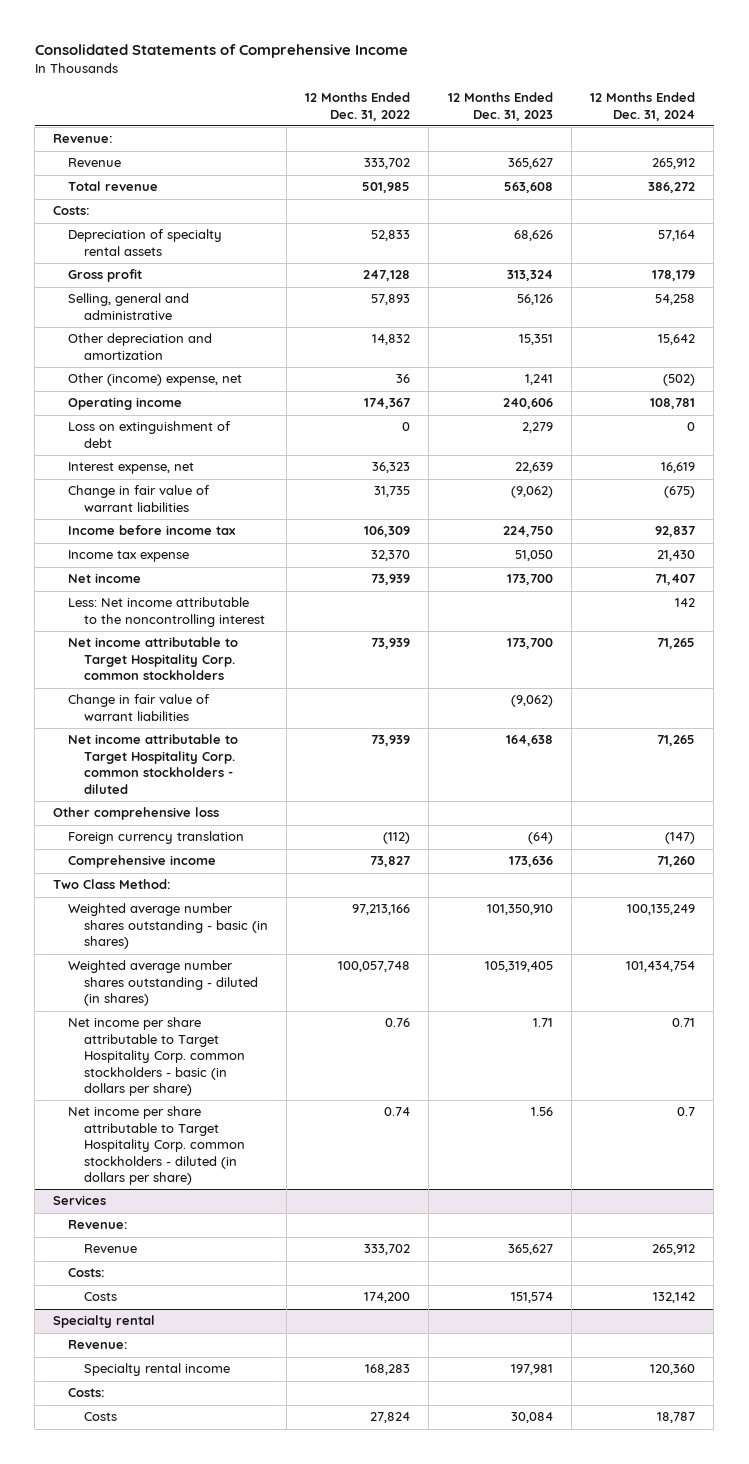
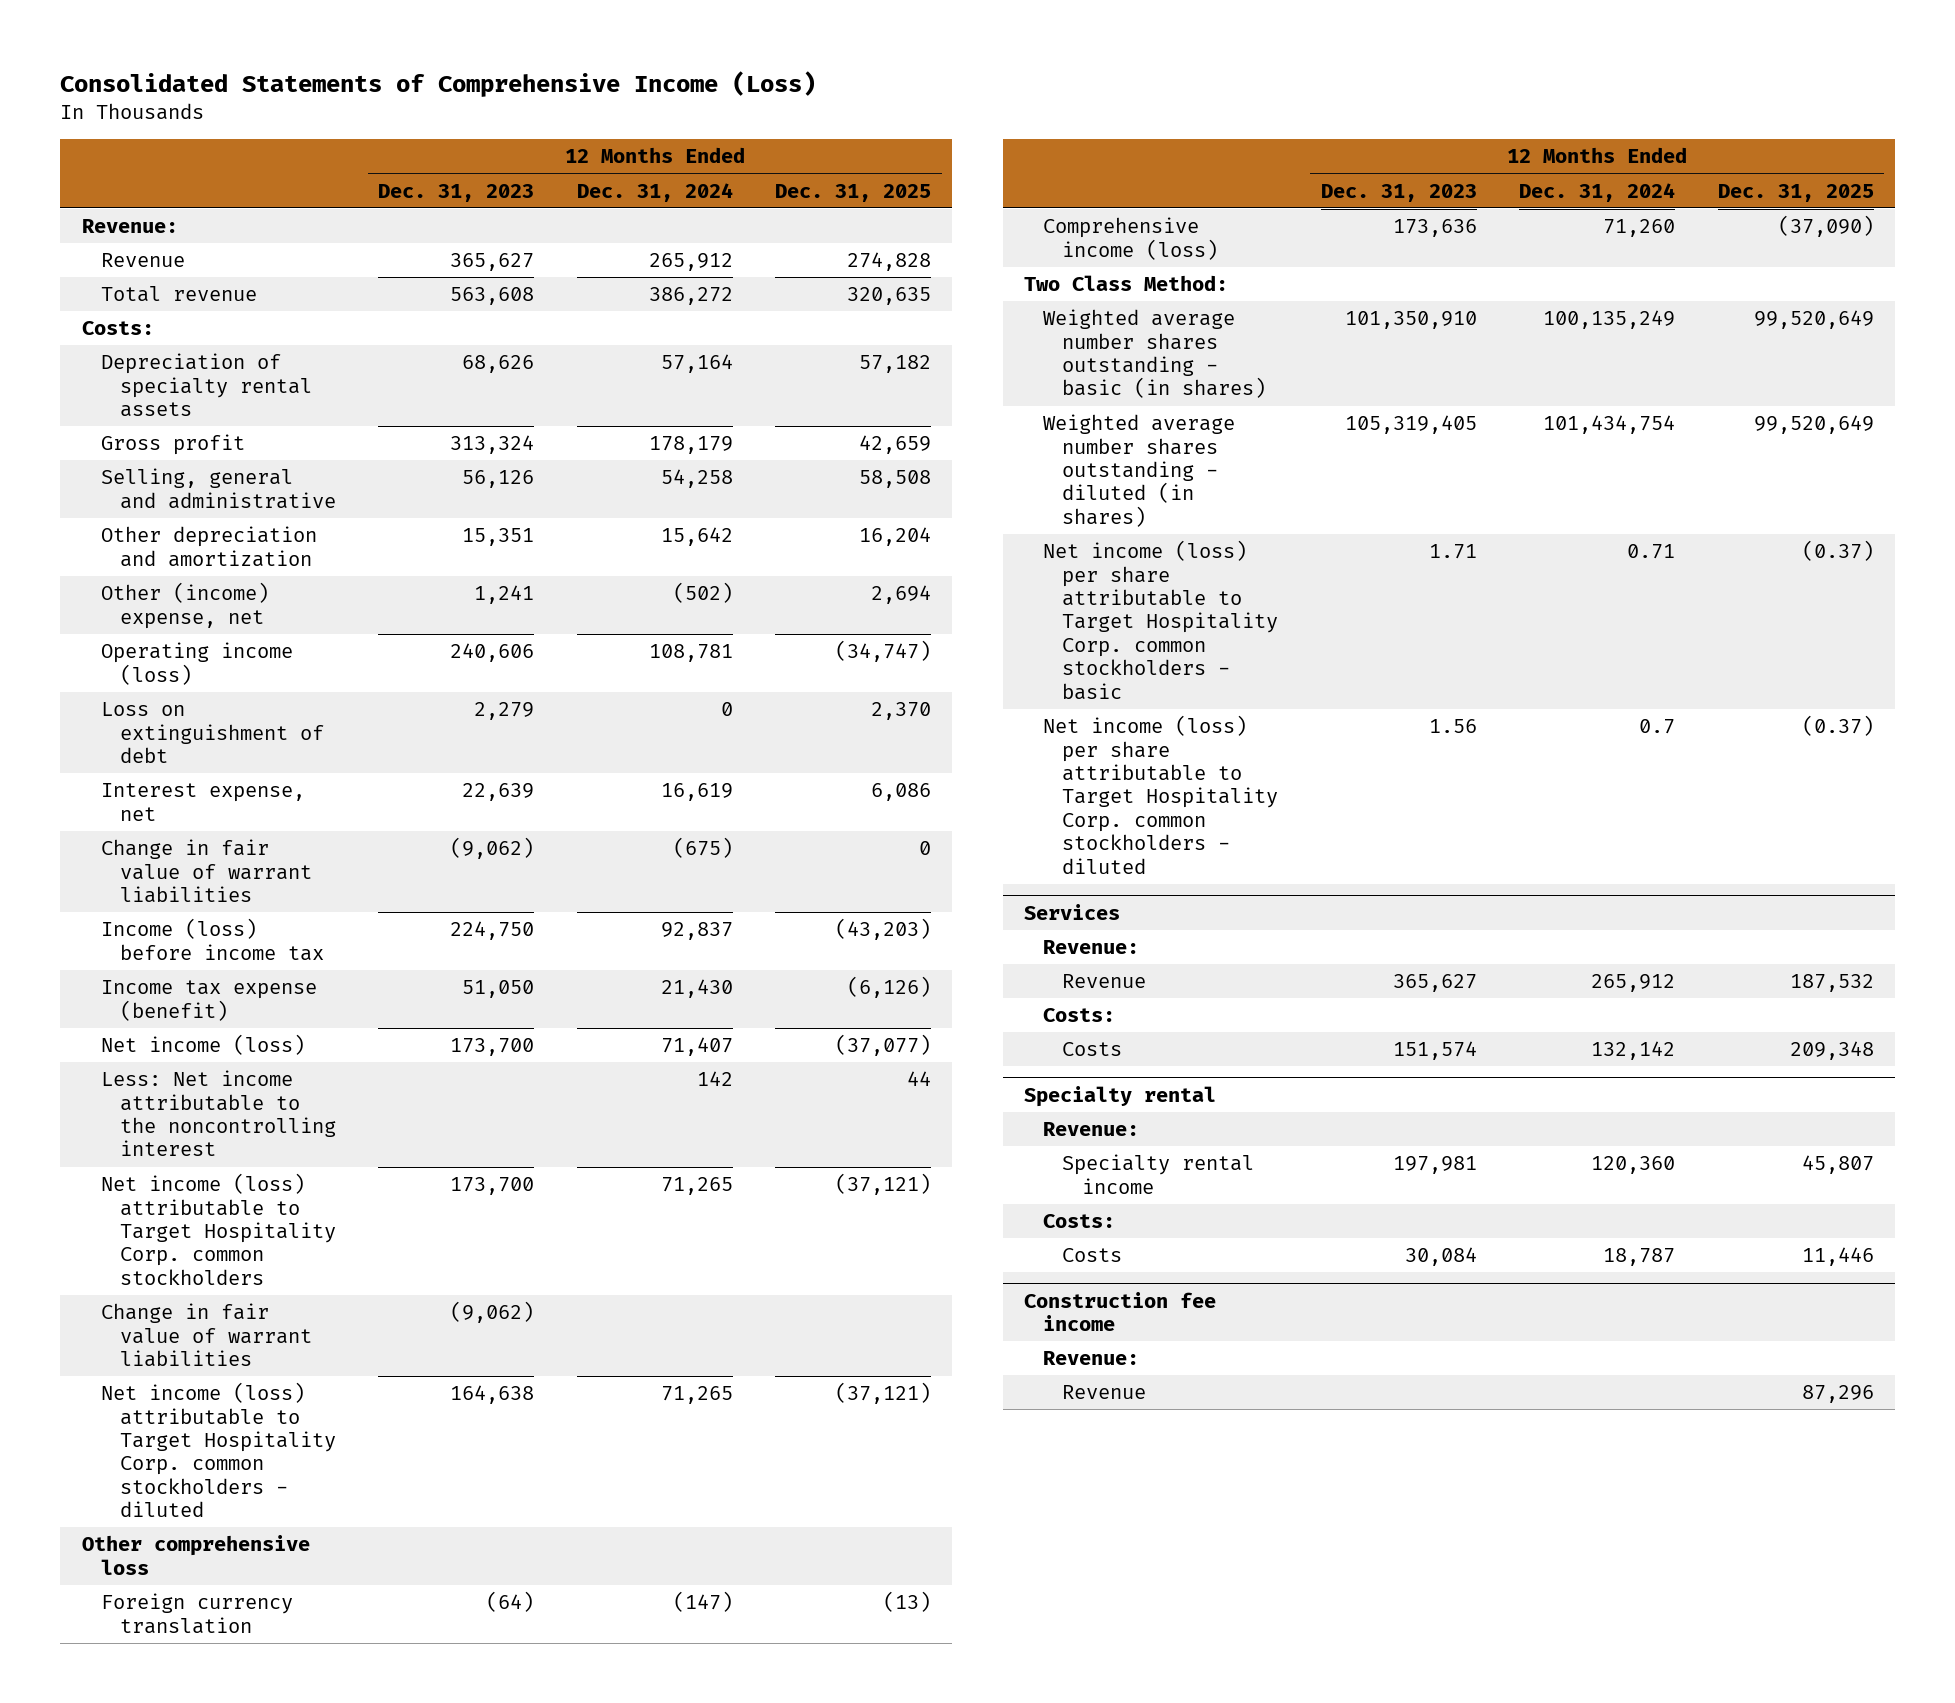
- Consolidated Statements of Comprehensive Income
+ Consolidated Statements of Comprehensive Income (Loss)
- | 12 Months Ended Dec. 31, 2022 | 12 Months Ended Dec. 31, 2023 | 12 Months Ended Dec. 31, 2024
+ | 12 Months Ended Dec. 31, 2023 | 12 Months Ended Dec. 31, 2024 | 12 Months Ended Dec. 31, 2025
- Operating income | 174,367 | 240,606 | 108,781
+ Operating income (loss) | 240,606 | 108,781 | (34,747)
- Income before income tax | 106,309 | 224,750 | 92,837
- Income tax expense | 32,370 | 51,050 | 21,430
- Net income | 73,939 | 173,700 | 71,407
+ Income (loss) before income tax | 224,750 | 92,837 | (43,203)
+ Income tax expense (benefit) | 51,050 | 21,430 | (6,126)
+ Net income (loss) | 173,700 | 71,407 | (37,077)
- Net income attributable to Target Hospitality Corp. common stockholders | 73,939 | 173,700 | 71,265
+ Net income (loss) attributable to Target Hospitality Corp. common stockholders | 173,700 | 71,265 | (37,121)
- Net income attributable to Target Hospitality Corp. common stockholders - diluted | 73,939 | 164,638 | 71,265
+ Net income (loss) attributable to Target Hospitality Corp. common stockholders - diluted | 164,638 | 71,265 | (37,121)
- Comprehensive income | 73,827 | 173,636 | 71,260
+ Comprehensive income (loss) | 173,636 | 71,260 | (37,090)
- Net income per share attributable to Target Hospitality Corp. common stockholders - basic (in dollars per share) | 0.76 | 1.71 | 0.71
- Net income per share attributable to Target Hospitality Corp. common stockholders - diluted (in dollars per share) | 0.74 | 1.56 | 0.7
+ Net income (loss) per share attributable to Target Hospitality Corp. common stockholders - basic | 1.71 | 0.71 | (0.37)
+ Net income (loss) per share attributable to Target Hospitality Corp. common stockholders - diluted | 1.56 | 0.7 | (0.37)
+ Construction fee income
+ Revenue:
+ Revenue | | | 87,296

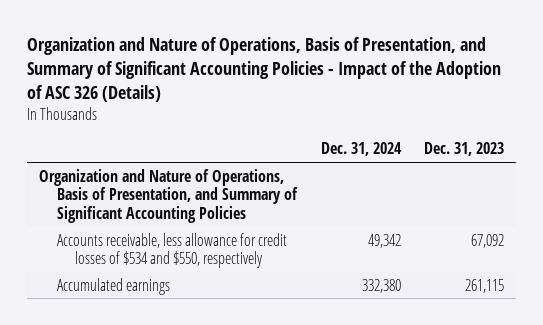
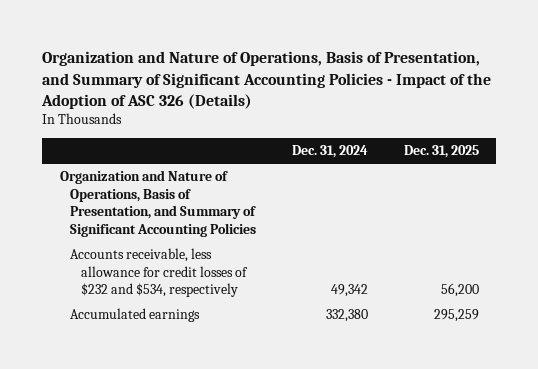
- | Dec. 31, 2024 | Dec. 31, 2023
+ | Dec. 31, 2024 | Dec. 31, 2025
- Accounts receivable, less allowance for credit losses of $534 and $550, respectively | 49,342 | 67,092
+ Accounts receivable, less allowance for credit losses of $232 and $534, respectively | 49,342 | 56,200

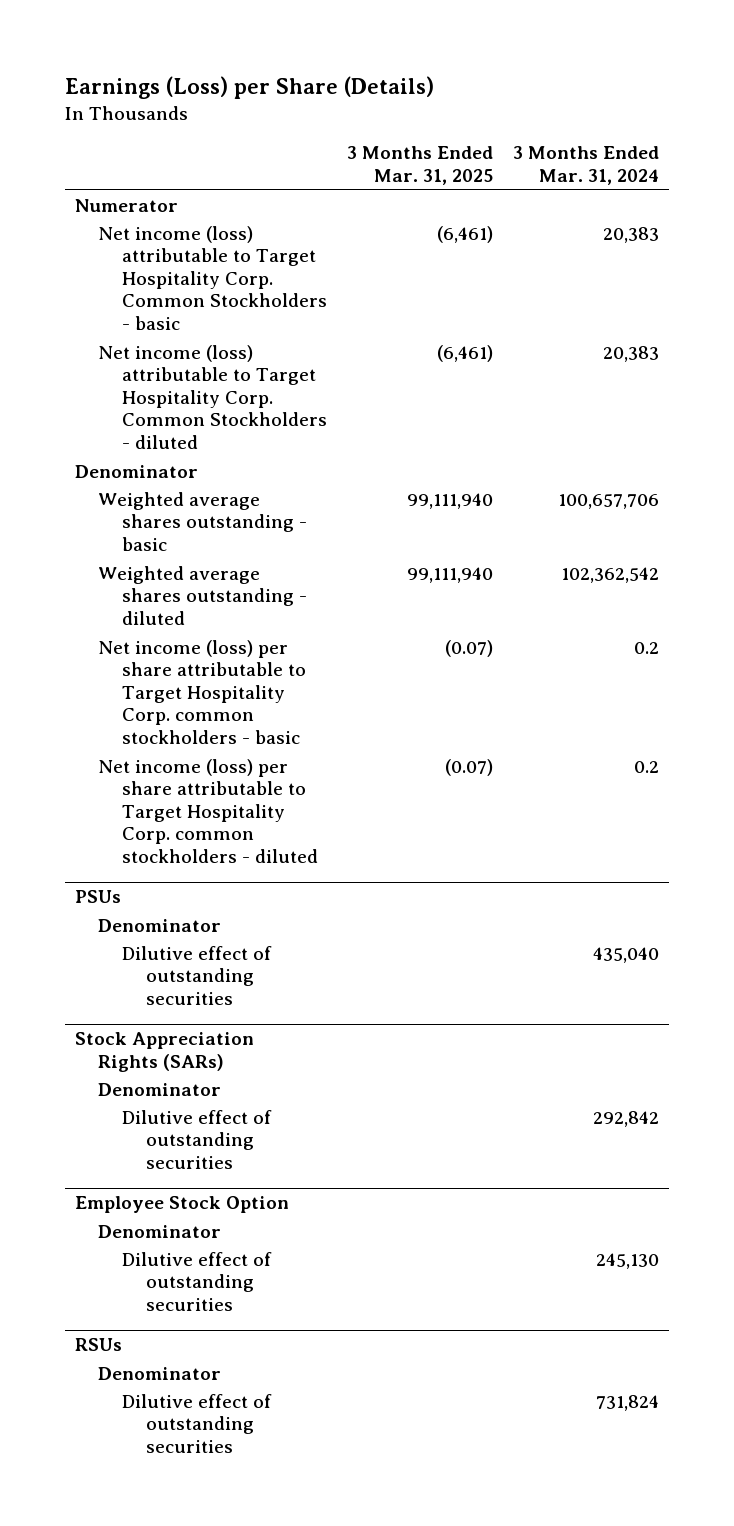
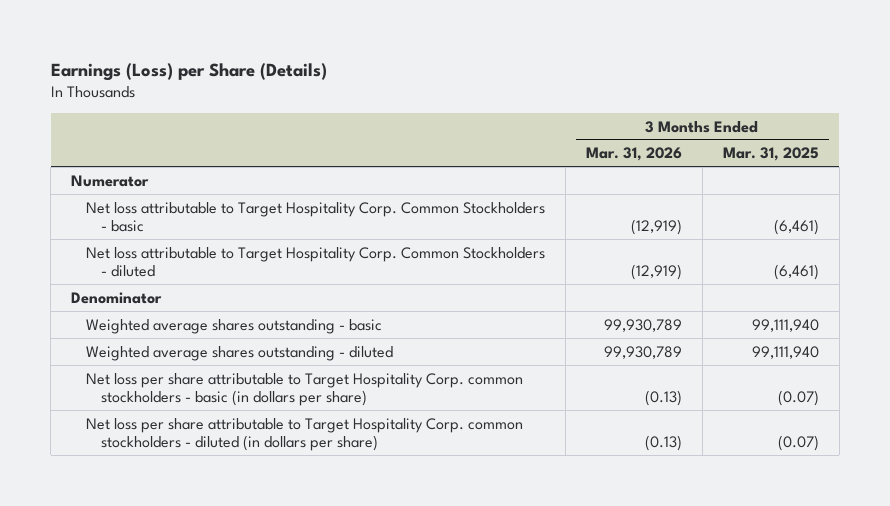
- | 3 Months Ended Mar. 31, 2025 | 3 Months Ended Mar. 31, 2024
+ | 3 Months Ended Mar. 31, 2026 | 3 Months Ended Mar. 31, 2025
- Net income (loss) attributable to Target Hospitality Corp. Common Stockholders - basic | (6,461) | 20,383
- Net income (loss) attributable to Target Hospitality Corp. Common Stockholders - diluted | (6,461) | 20,383
+ Net loss attributable to Target Hospitality Corp. Common Stockholders - basic | (12,919) | (6,461)
+ Net loss attributable to Target Hospitality Corp. Common Stockholders - diluted | (12,919) | (6,461)
- Net income (loss) per share attributable to Target Hospitality Corp. common stockholders - basic | (0.07) | 0.2
- Net income (loss) per share attributable to Target Hospitality Corp. common stockholders - diluted | (0.07) | 0.2
- PSUs
- Denominator
- Dilutive effect of outstanding securities | | 435,040
- Stock Appreciation Rights (SARs)
- Denominator
- Dilutive effect of outstanding securities | | 292,842
- Employee Stock Option
- Denominator
- Dilutive effect of outstanding securities | | 245,130
- RSUs
- Denominator
- Dilutive effect of outstanding securities | | 731,824
+ Net loss per share attributable to Target Hospitality Corp. common stockholders - basic (in dollars per share) | (0.13) | (0.07)
+ Net loss per share attributable to Target Hospitality Corp. common stockholders - diluted (in dollars per share) | (0.13) | (0.07)

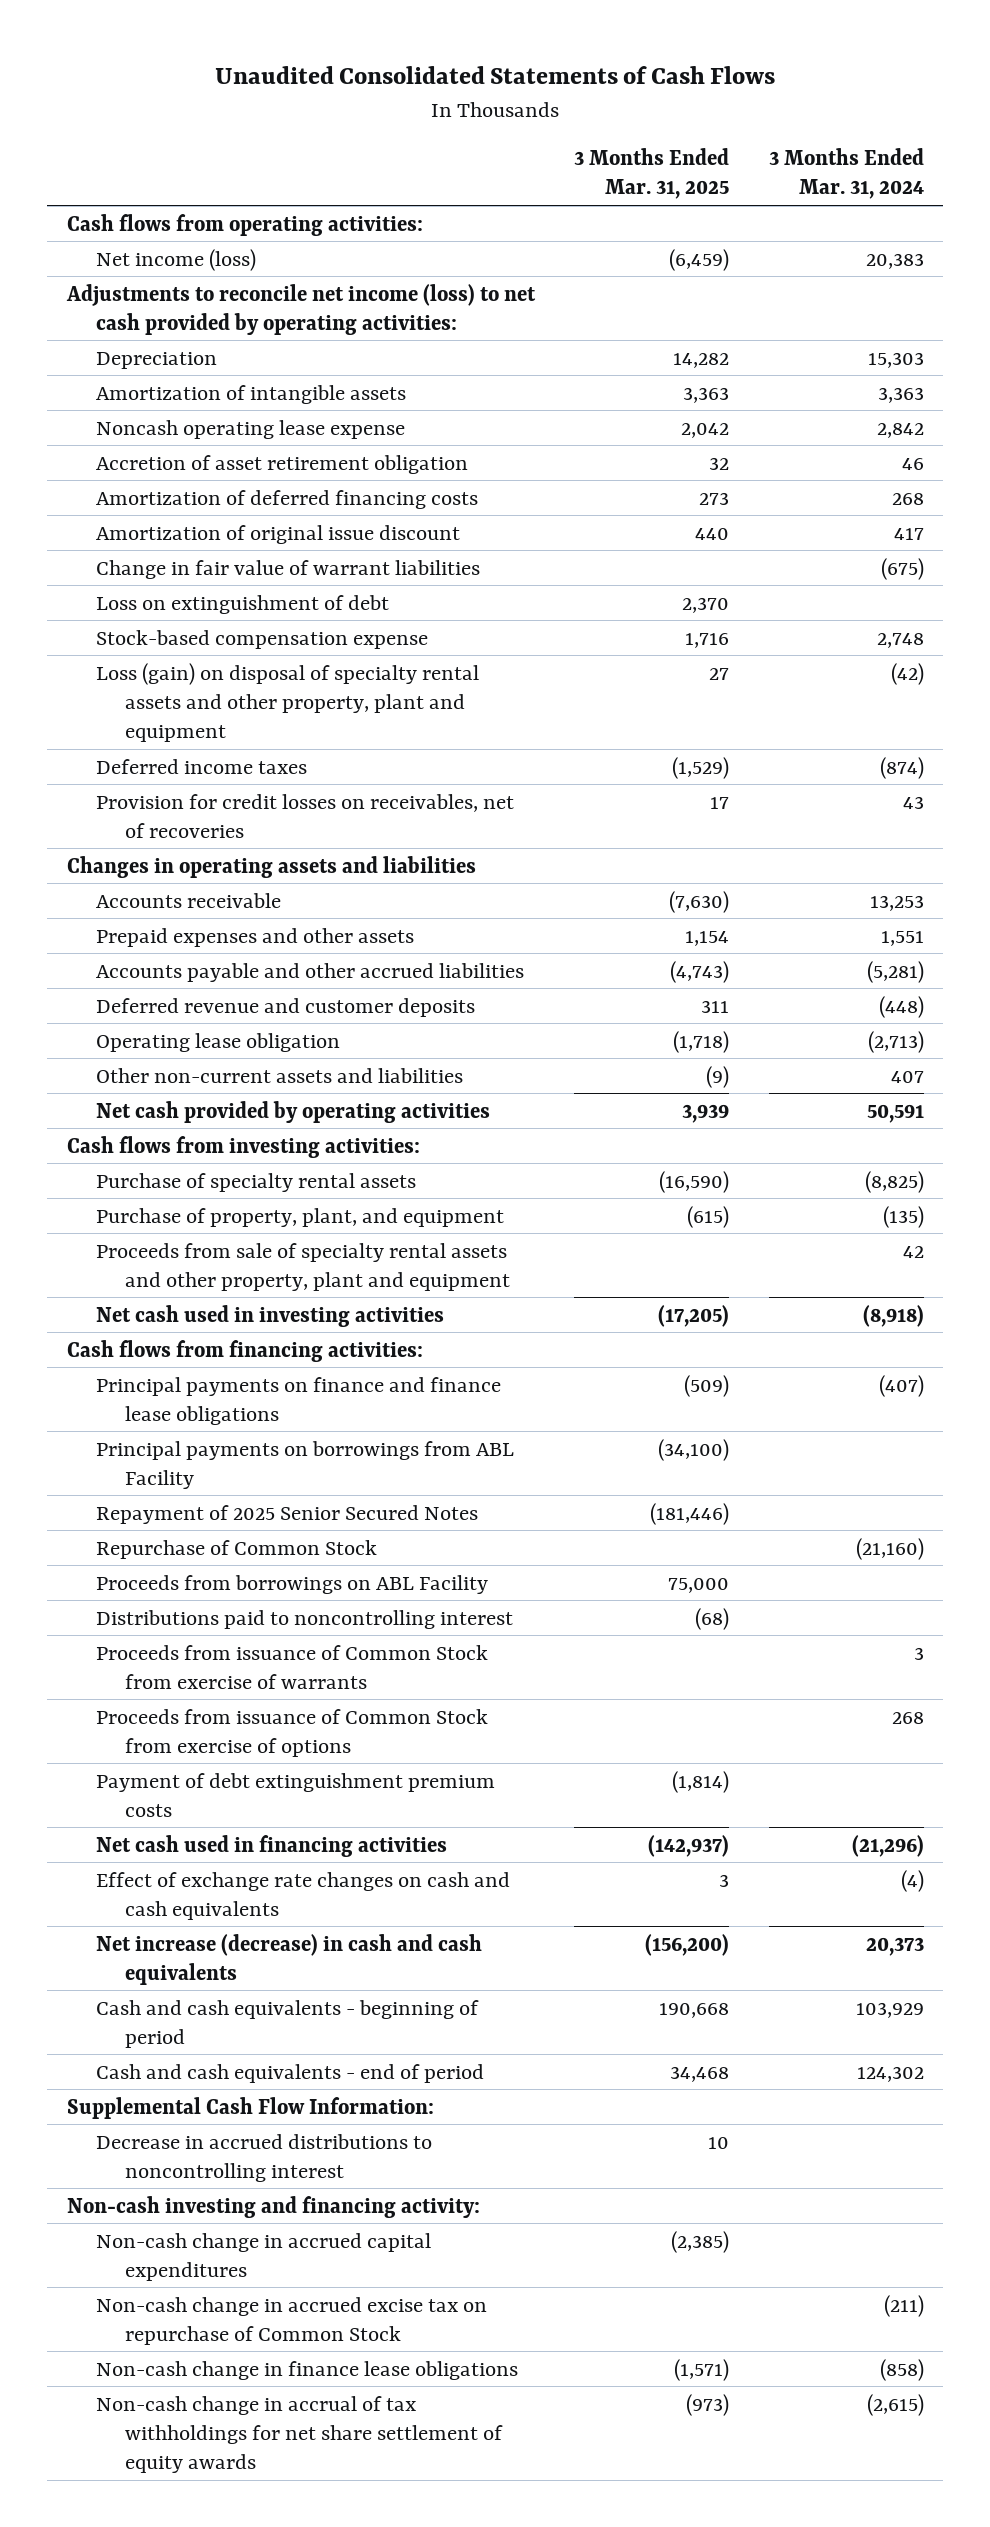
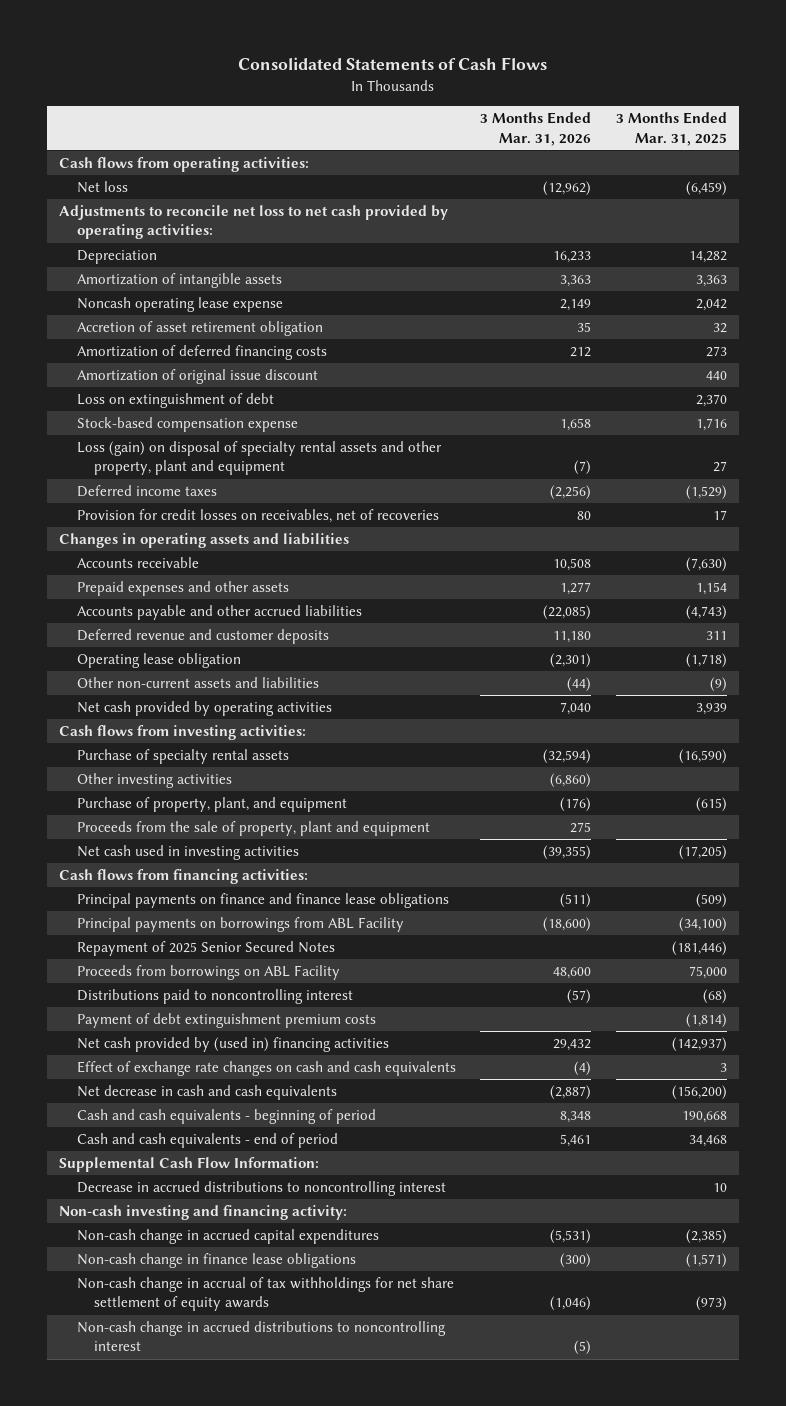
- Unaudited Consolidated Statements of Cash Flows
+ Consolidated Statements of Cash Flows
- | 3 Months Ended Mar. 31, 2025 | 3 Months Ended Mar. 31, 2024
+ | 3 Months Ended Mar. 31, 2026 | 3 Months Ended Mar. 31, 2025
- Net income (loss) | (6,459) | 20,383
- Adjustments to reconcile net income (loss) to net cash provided by operating activities:
+ Net loss | (12,962) | (6,459)
+ Adjustments to reconcile net loss to net cash provided by operating activities:
- Change in fair value of warrant liabilities | | (675)
+ Other investing activities | (6,860) |
- Proceeds from sale of specialty rental assets and other property, plant and equipment | | 42
+ Proceeds from the sale of property, plant and equipment | 275 |
- Repurchase of Common Stock | | (21,160)
- Proceeds from issuance of Common Stock from exercise of warrants | | 3
- Proceeds from issuance of Common Stock from exercise of options | | 268
- Net cash used in financing activities | (142,937) | (21,296)
+ Net cash provided by (used in) financing activities | 29,432 | (142,937)
- Net increase (decrease) in cash and cash equivalents | (156,200) | 20,373
+ Net decrease in cash and cash equivalents | (2,887) | (156,200)
- Non-cash change in accrued excise tax on repurchase of Common Stock | | (211)
+ Non-cash change in accrued distributions to noncontrolling interest | (5) |

